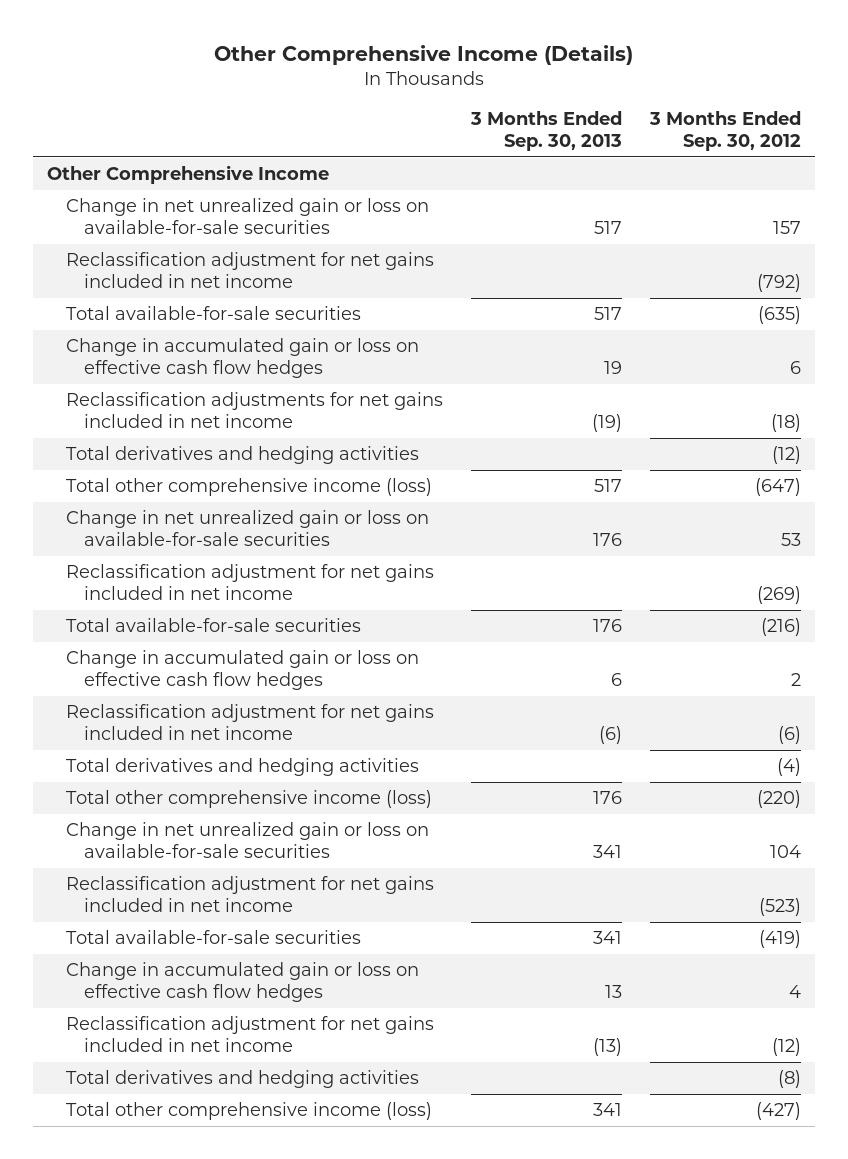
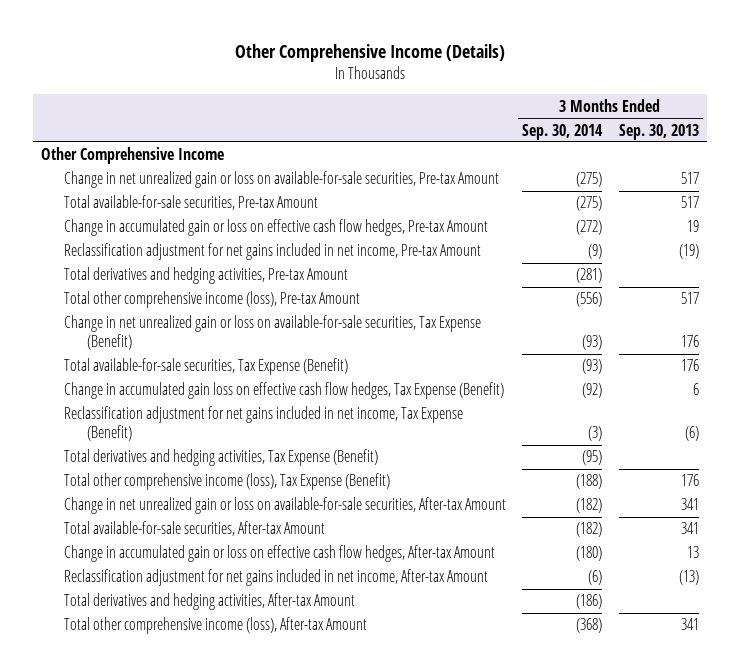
- | 3 Months Ended Sep. 30, 2013 | 3 Months Ended Sep. 30, 2012
+ | 3 Months Ended Sep. 30, 2014 | 3 Months Ended Sep. 30, 2013
- Change in net unrealized gain or loss on available-for-sale securities | 517 | 157
- Reclassification adjustment for net gains included in net income | | (792)
- Total available-for-sale securities | 517 | (635)
- Change in accumulated gain or loss on effective cash flow hedges | 19 | 6
- Reclassification adjustments for net gains included in net income | (19) | (18)
- Total derivatives and hedging activities | | (12)
- Total other comprehensive income (loss) | 517 | (647)
- Change in net unrealized gain or loss on available-for-sale securities | 176 | 53
- Reclassification adjustment for net gains included in net income | | (269)
- Total available-for-sale securities | 176 | (216)
- Change in accumulated gain or loss on effective cash flow hedges | 6 | 2
- Reclassification adjustment for net gains included in net income | (6) | (6)
- Total derivatives and hedging activities | | (4)
- Total other comprehensive income (loss) | 176 | (220)
- Change in net unrealized gain or loss on available-for-sale securities | 341 | 104
- Reclassification adjustment for net gains included in net income | | (523)
- Total available-for-sale securities | 341 | (419)
- Change in accumulated gain or loss on effective cash flow hedges | 13 | 4
- Reclassification adjustment for net gains included in net income | (13) | (12)
- Total derivatives and hedging activities | | (8)
- Total other comprehensive income (loss) | 341 | (427)
+ Change in net unrealized gain or loss on available-for-sale securities, Pre-tax Amount | (275) | 517
+ Total available-for-sale securities, Pre-tax Amount | (275) | 517
+ Change in accumulated gain or loss on effective cash flow hedges, Pre-tax Amount | (272) | 19
+ Reclassification adjustment for net gains included in net income, Pre-tax Amount | (9) | (19)
+ Total derivatives and hedging activities, Pre-tax Amount | (281) |
+ Total other comprehensive income (loss), Pre-tax Amount | (556) | 517
+ Change in net unrealized gain or loss on available-for-sale securities, Tax Expense (Benefit) | (93) | 176
+ Total available-for-sale securities, Tax Expense (Benefit) | (93) | 176
+ Change in accumulated gain loss on effective cash flow hedges, Tax Expense (Benefit) | (92) | 6
+ Reclassification adjustment for net gains included in net income, Tax Expense (Benefit) | (3) | (6)
+ Total derivatives and hedging activities, Tax Expense (Benefit) | (95) |
+ Total other comprehensive income (loss), Tax Expense (Benefit) | (188) | 176
+ Change in net unrealized gain or loss on available-for-sale securities, After-tax Amount | (182) | 341
+ Total available-for-sale securities, After-tax Amount | (182) | 341
+ Change in accumulated gain or loss on effective cash flow hedges, After-tax Amount | (180) | 13
+ Reclassification adjustment for net gains included in net income, After-tax Amount | (6) | (13)
+ Total derivatives and hedging activities, After-tax Amount | (186) |
+ Total other comprehensive income (loss), After-tax Amount | (368) | 341

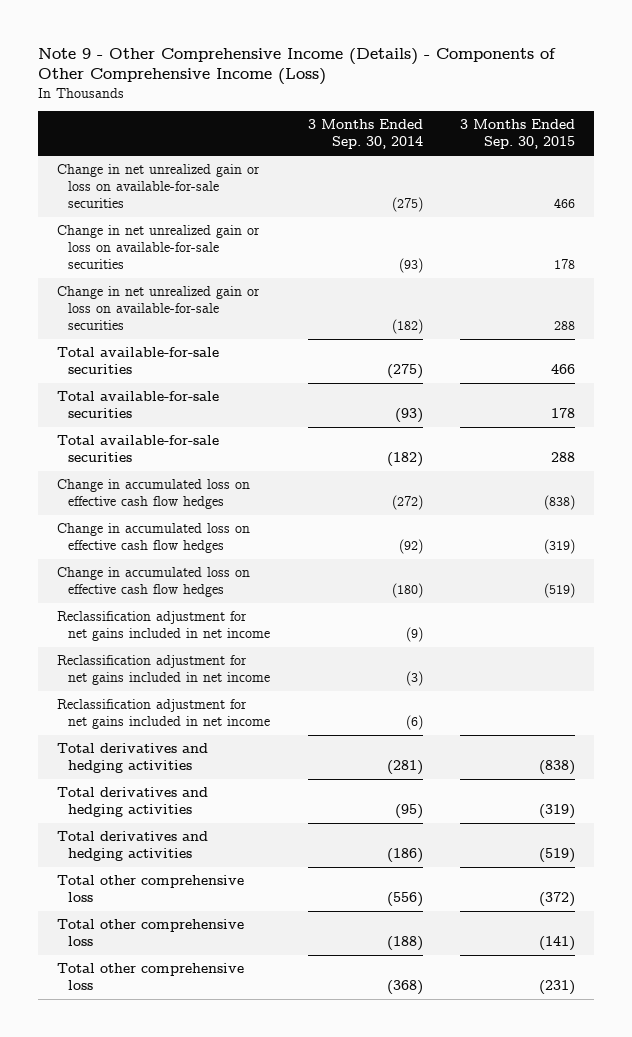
- Other Comprehensive Income (Details)
+ Note 9 - Other Comprehensive Income (Details) - Components of Other Comprehensive Income (Loss)
- | 3 Months Ended Sep. 30, 2014 | 3 Months Ended Sep. 30, 2013
+ | 3 Months Ended Sep. 30, 2014 | 3 Months Ended Sep. 30, 2015
- Other Comprehensive Income
- Change in net unrealized gain or loss on available-for-sale securities, Pre-tax Amount | (275) | 517
- Total available-for-sale securities, Pre-tax Amount | (275) | 517
- Change in accumulated gain or loss on effective cash flow hedges, Pre-tax Amount | (272) | 19
- Reclassification adjustment for net gains included in net income, Pre-tax Amount | (9) | (19)
- Total derivatives and hedging activities, Pre-tax Amount | (281) |
- Total other comprehensive income (loss), Pre-tax Amount | (556) | 517
- Change in net unrealized gain or loss on available-for-sale securities, Tax Expense (Benefit) | (93) | 176
- Total available-for-sale securities, Tax Expense (Benefit) | (93) | 176
- Change in accumulated gain loss on effective cash flow hedges, Tax Expense (Benefit) | (92) | 6
- Reclassification adjustment for net gains included in net income, Tax Expense (Benefit) | (3) | (6)
- Total derivatives and hedging activities, Tax Expense (Benefit) | (95) |
- Total other comprehensive income (loss), Tax Expense (Benefit) | (188) | 176
- Change in net unrealized gain or loss on available-for-sale securities, After-tax Amount | (182) | 341
- Total available-for-sale securities, After-tax Amount | (182) | 341
- Change in accumulated gain or loss on effective cash flow hedges, After-tax Amount | (180) | 13
- Reclassification adjustment for net gains included in net income, After-tax Amount | (6) | (13)
- Total derivatives and hedging activities, After-tax Amount | (186) |
- Total other comprehensive income (loss), After-tax Amount | (368) | 341
+ Change in net unrealized gain or loss on available-for-sale securities | (275) | 466
+ Change in net unrealized gain or loss on available-for-sale securities | (93) | 178
+ Change in net unrealized gain or loss on available-for-sale securities | (182) | 288
+ Total available-for-sale securities | (275) | 466
+ Total available-for-sale securities | (93) | 178
+ Total available-for-sale securities | (182) | 288
+ Change in accumulated loss on effective cash flow hedges | (272) | (838)
+ Change in accumulated loss on effective cash flow hedges | (92) | (319)
+ Change in accumulated loss on effective cash flow hedges | (180) | (519)
+ Reclassification adjustment for net gains included in net income | (9) |
+ Reclassification adjustment for net gains included in net income | (3) |
+ Reclassification adjustment for net gains included in net income | (6) |
+ Total derivatives and hedging activities | (281) | (838)
+ Total derivatives and hedging activities | (95) | (319)
+ Total derivatives and hedging activities | (186) | (519)
+ Total other comprehensive loss | (556) | (372)
+ Total other comprehensive loss | (188) | (141)
+ Total other comprehensive loss | (368) | (231)

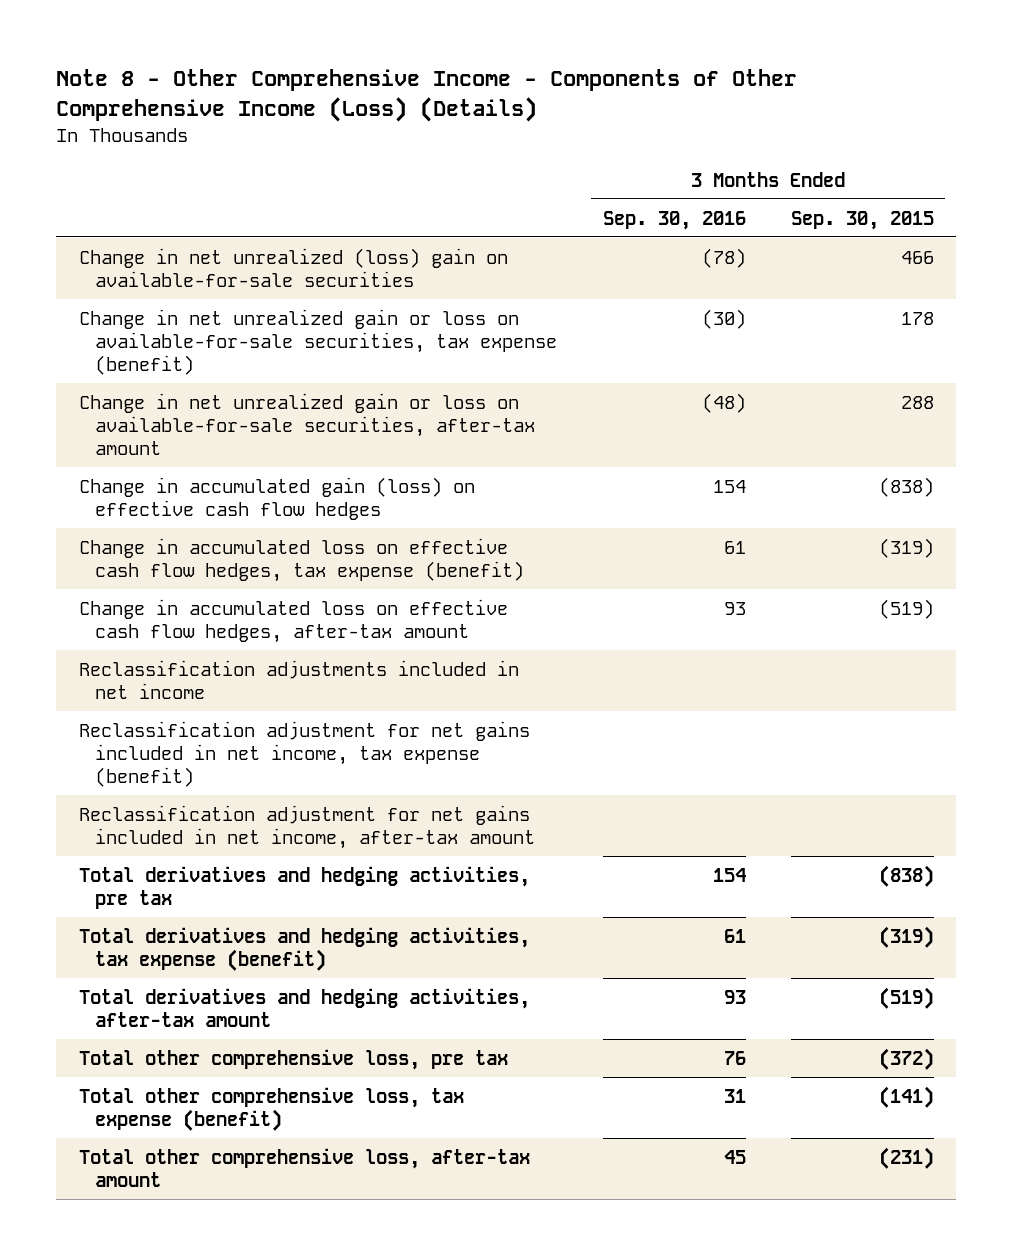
- Note 9 - Other Comprehensive Income (Details) - Components of Other Comprehensive Income (Loss)
+ Note 8 - Other Comprehensive Income - Components of Other Comprehensive Income (Loss) (Details)
- | 3 Months Ended Sep. 30, 2014 | 3 Months Ended Sep. 30, 2015
+ | 3 Months Ended Sep. 30, 2016 | 3 Months Ended Sep. 30, 2015
- Change in net unrealized gain or loss on available-for-sale securities | (275) | 466
- Change in net unrealized gain or loss on available-for-sale securities | (93) | 178
- Change in net unrealized gain or loss on available-for-sale securities | (182) | 288
- Total available-for-sale securities | (275) | 466
- Total available-for-sale securities | (93) | 178
- Total available-for-sale securities | (182) | 288
- Change in accumulated loss on effective cash flow hedges | (272) | (838)
- Change in accumulated loss on effective cash flow hedges | (92) | (319)
- Change in accumulated loss on effective cash flow hedges | (180) | (519)
- Reclassification adjustment for net gains included in net income | (9) |
- Reclassification adjustment for net gains included in net income | (3) |
- Reclassification adjustment for net gains included in net income | (6) |
- Total derivatives and hedging activities | (281) | (838)
- Total derivatives and hedging activities | (95) | (319)
- Total derivatives and hedging activities | (186) | (519)
- Total other comprehensive loss | (556) | (372)
- Total other comprehensive loss | (188) | (141)
- Total other comprehensive loss | (368) | (231)
+ Change in net unrealized (loss) gain on available-for-sale securities | (78) | 466
+ Change in net unrealized gain or loss on available-for-sale securities, tax expense (benefit) | (30) | 178
+ Change in net unrealized gain or loss on available-for-sale securities, after-tax amount | (48) | 288
+ Change in accumulated gain (loss) on effective cash flow hedges | 154 | (838)
+ Change in accumulated loss on effective cash flow hedges, tax expense (benefit) | 61 | (319)
+ Change in accumulated loss on effective cash flow hedges, after-tax amount | 93 | (519)
+ Reclassification adjustments included in net income
+ Reclassification adjustment for net gains included in net income, tax expense (benefit)
+ Reclassification adjustment for net gains included in net income, after-tax amount
+ Total derivatives and hedging activities, pre tax | 154 | (838)
+ Total derivatives and hedging activities, tax expense (benefit) | 61 | (319)
+ Total derivatives and hedging activities, after-tax amount | 93 | (519)
+ Total other comprehensive loss, pre tax | 76 | (372)
+ Total other comprehensive loss, tax expense (benefit) | 31 | (141)
+ Total other comprehensive loss, after-tax amount | 45 | (231)

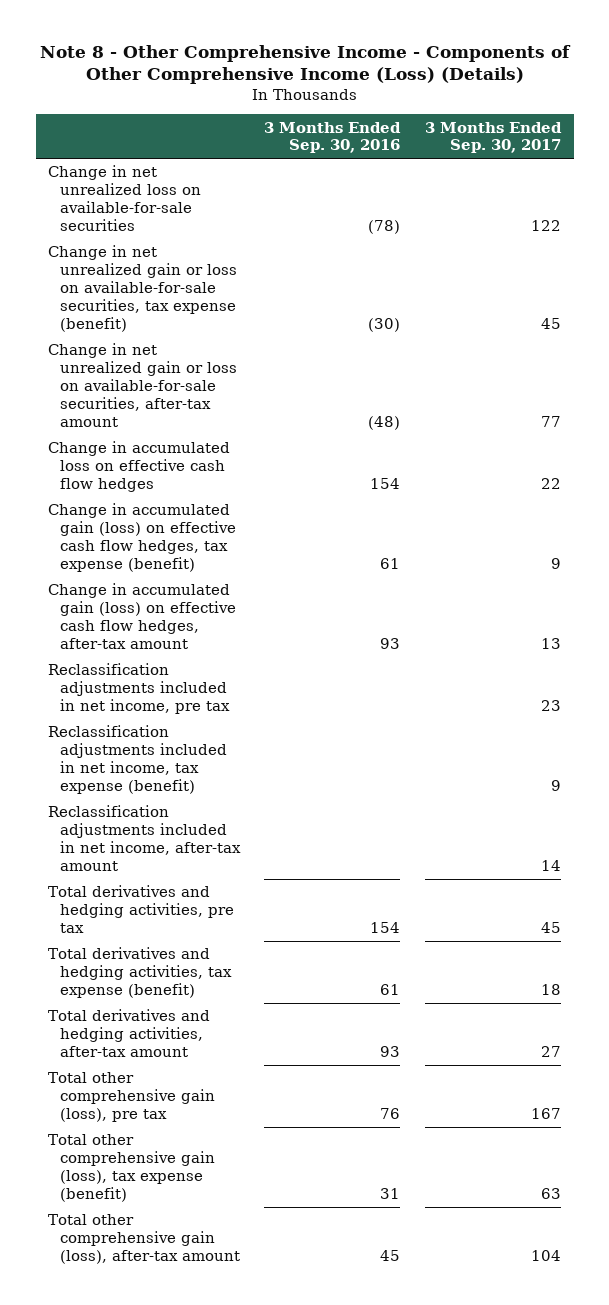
- | 3 Months Ended Sep. 30, 2016 | 3 Months Ended Sep. 30, 2015
+ | 3 Months Ended Sep. 30, 2016 | 3 Months Ended Sep. 30, 2017
- Change in net unrealized (loss) gain on available-for-sale securities | (78) | 466
+ Change in net unrealized loss on available-for-sale securities | (78) | 122
- Change in accumulated gain (loss) on effective cash flow hedges | 154 | (838)
- Change in accumulated loss on effective cash flow hedges, tax expense (benefit) | 61 | (319)
- Change in accumulated loss on effective cash flow hedges, after-tax amount | 93 | (519)
- Reclassification adjustments included in net income
- Reclassification adjustment for net gains included in net income, tax expense (benefit)
- Reclassification adjustment for net gains included in net income, after-tax amount
+ Change in accumulated loss on effective cash flow hedges | 154 | 22
+ Change in accumulated gain (loss) on effective cash flow hedges, tax expense (benefit) | 61 | 9
+ Change in accumulated gain (loss) on effective cash flow hedges, after-tax amount | 93 | 13
+ Reclassification adjustments included in net income, pre tax | | 23
+ Reclassification adjustments included in net income, tax expense (benefit) | | 9
+ Reclassification adjustments included in net income, after-tax amount | | 14
- Total other comprehensive loss, pre tax | 76 | (372)
- Total other comprehensive loss, tax expense (benefit) | 31 | (141)
- Total other comprehensive loss, after-tax amount | 45 | (231)
+ Total other comprehensive gain (loss), pre tax | 76 | 167
+ Total other comprehensive gain (loss), tax expense (benefit) | 31 | 63
+ Total other comprehensive gain (loss), after-tax amount | 45 | 104

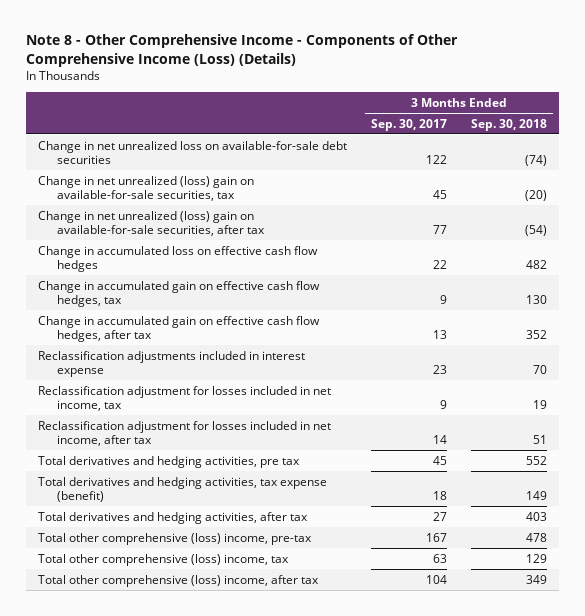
- | 3 Months Ended Sep. 30, 2016 | 3 Months Ended Sep. 30, 2017
+ | 3 Months Ended Sep. 30, 2017 | 3 Months Ended Sep. 30, 2018
- Change in net unrealized loss on available-for-sale securities | (78) | 122
- Change in net unrealized gain or loss on available-for-sale securities, tax expense (benefit) | (30) | 45
- Change in net unrealized gain or loss on available-for-sale securities, after-tax amount | (48) | 77
+ Change in net unrealized loss on available-for-sale debt securities | 122 | (74)
+ Change in net unrealized (loss) gain on available-for-sale securities, tax | 45 | (20)
+ Change in net unrealized (loss) gain on available-for-sale securities, after tax | 77 | (54)
- Change in accumulated gain (loss) on effective cash flow hedges, tax expense (benefit) | 61 | 9
- Change in accumulated gain (loss) on effective cash flow hedges, after-tax amount | 93 | 13
- Reclassification adjustments included in net income, pre tax | | 23
- Reclassification adjustments included in net income, tax expense (benefit) | | 9
- Reclassification adjustments included in net income, after-tax amount | | 14
+ Change in accumulated gain on effective cash flow hedges, tax | 9 | 130
+ Change in accumulated gain on effective cash flow hedges, after tax | 13 | 352
+ Reclassification adjustments included in interest expense | 23 | 70
+ Reclassification adjustment for losses included in net income, tax | 9 | 19
+ Reclassification adjustment for losses included in net income, after tax | 14 | 51
- Total derivatives and hedging activities, after-tax amount | 93 | 27
- Total other comprehensive gain (loss), pre tax | 76 | 167
- Total other comprehensive gain (loss), tax expense (benefit) | 31 | 63
- Total other comprehensive gain (loss), after-tax amount | 45 | 104
+ Total derivatives and hedging activities, after tax | 27 | 403
+ Total other comprehensive (loss) income, pre-tax | 167 | 478
+ Total other comprehensive (loss) income, tax | 63 | 129
+ Total other comprehensive (loss) income, after tax | 104 | 349

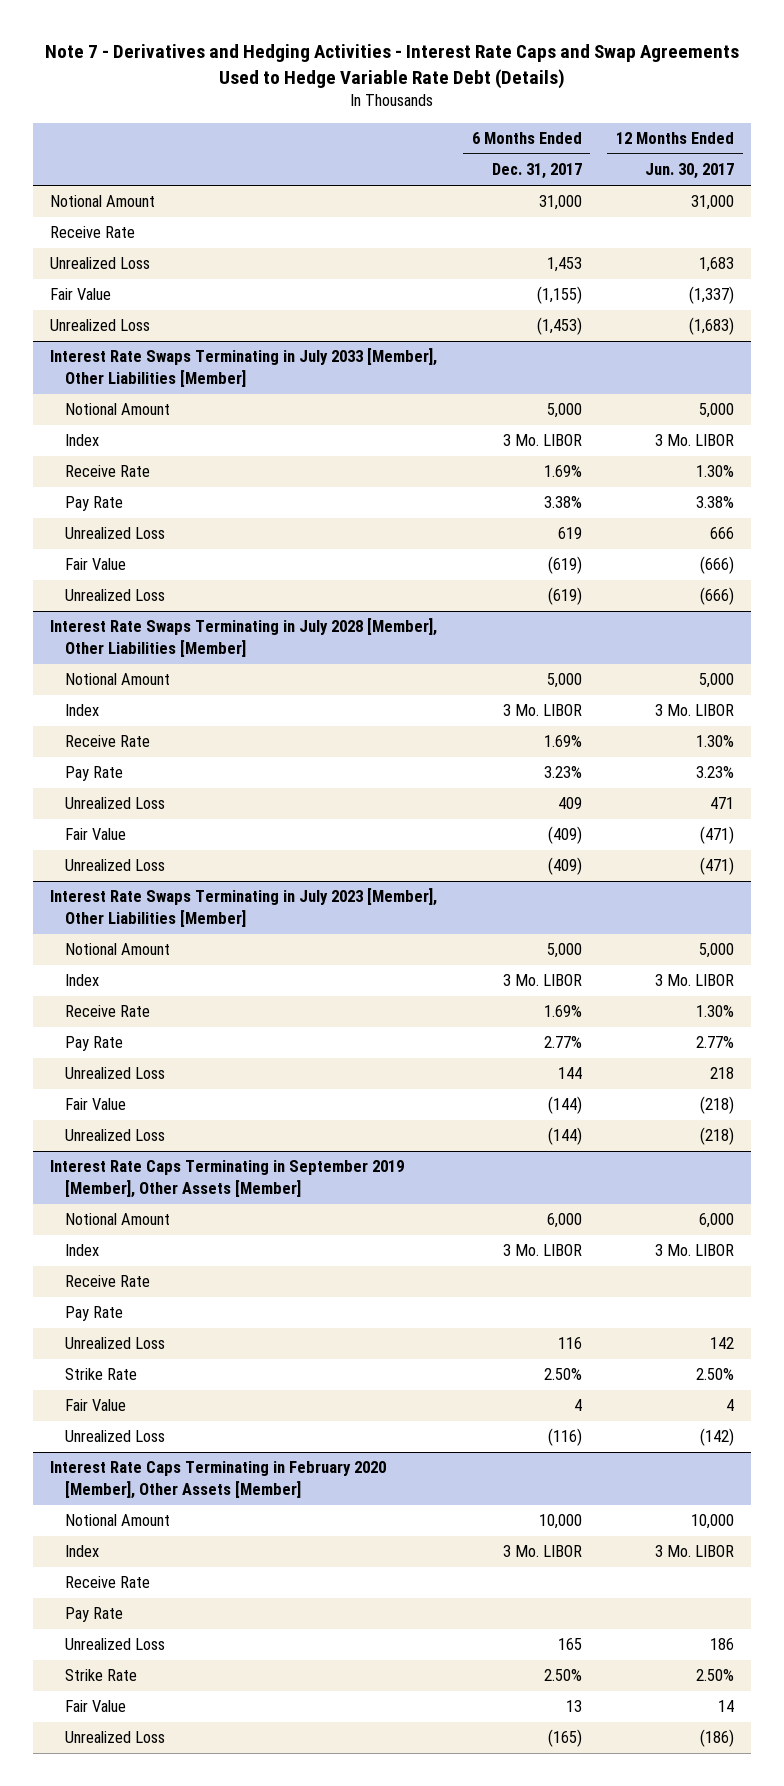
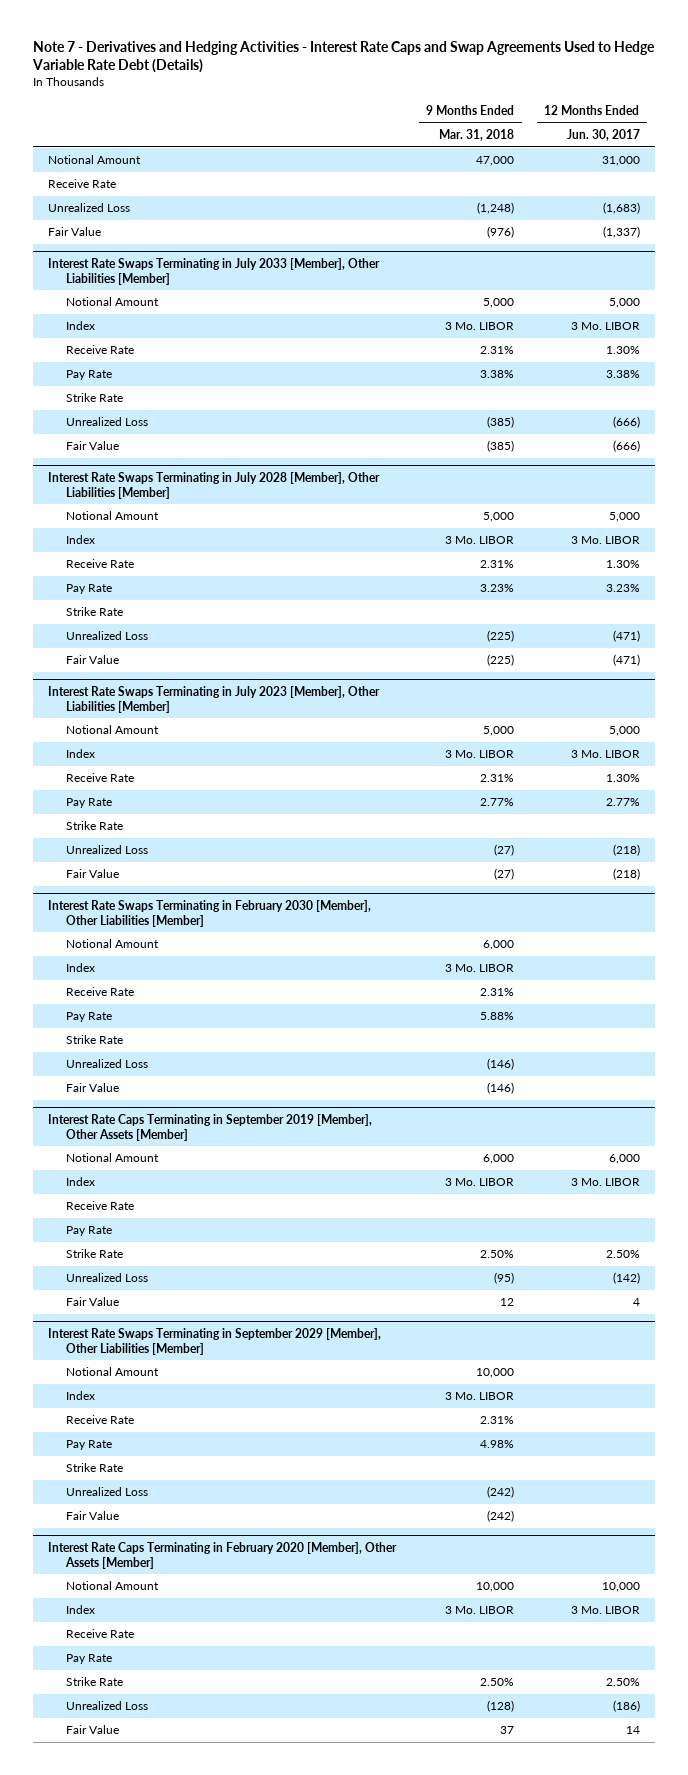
- | 6 Months Ended Dec. 31, 2017 | 12 Months Ended Jun. 30, 2017
+ | 9 Months Ended Mar. 31, 2018 | 12 Months Ended Jun. 30, 2017
- Unrealized Loss | 1,453 | 1,683
moved down: Fair Value | (976) | (1,337)
@ Interest Rate Swaps Terminating in July 2033 [Member], Other Liabilities [Member]
- Unrealized Loss | 619 | 666
+ Strike Rate
moved down: Fair Value | (385) | (666)
@ Interest Rate Swaps Terminating in July 2028 [Member], Other Liabilities [Member]
- Unrealized Loss | 409 | 471
+ Strike Rate
moved down: Fair Value | (225) | (471)
@ Interest Rate Swaps Terminating in July 2023 [Member], Other Liabilities [Member]
- Unrealized Loss | 144 | 218
+ Strike Rate
moved down: Fair Value | (27) | (218)
+ Interest Rate Swaps Terminating in February 2030 [Member], Other Liabilities [Member]
+ Notional Amount | 6,000 |
+ Index | 3 Mo. LIBOR |
+ Receive Rate | 2.31% |
+ Pay Rate | 5.88% |
+ Strike Rate
+ Unrealized Loss | (146) |
+ Fair Value | (146) |
@ Interest Rate Caps Terminating in September 2019 [Member], Other Assets [Member]
- Unrealized Loss | 116 | 142
moved down: Fair Value | 12 | 4
+ Interest Rate Swaps Terminating in September 2029 [Member], Other Liabilities [Member]
+ Notional Amount | 10,000 |
+ Index | 3 Mo. LIBOR |
+ Receive Rate | 2.31% |
+ Pay Rate | 4.98% |
+ Strike Rate
+ Unrealized Loss | (242) |
+ Fair Value | (242) |
@ Interest Rate Caps Terminating in February 2020 [Member], Other Assets [Member]
- Unrealized Loss | 165 | 186
moved down: Fair Value | 37 | 14

